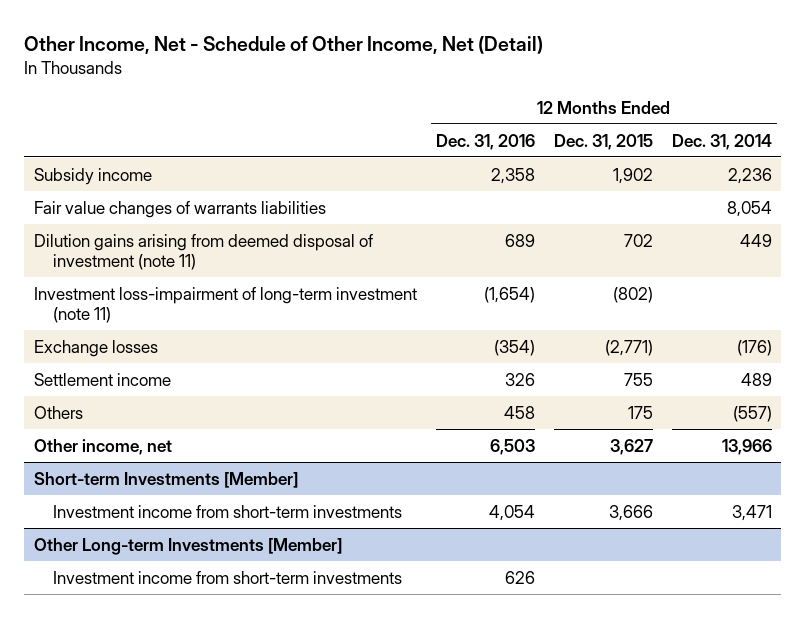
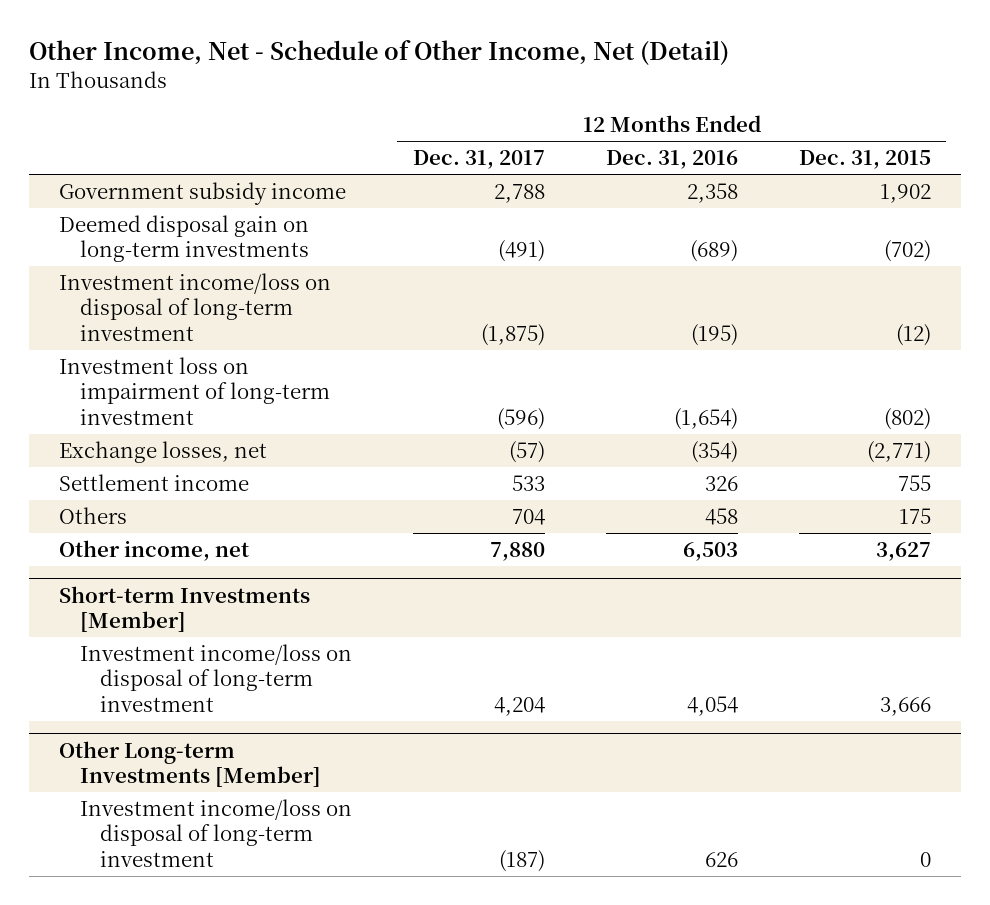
- | 12 Months Ended Dec. 31, 2016 | 12 Months Ended Dec. 31, 2015 | 12 Months Ended Dec. 31, 2014
+ | 12 Months Ended Dec. 31, 2017 | 12 Months Ended Dec. 31, 2016 | 12 Months Ended Dec. 31, 2015
- Subsidy income | 2,358 | 1,902 | 2,236
- Fair value changes of warrants liabilities | | | 8,054
- Dilution gains arising from deemed disposal of investment (note 11) | 689 | 702 | 449
- Investment loss-impairment of long-term investment (note 11) | (1,654) | (802) |
- Exchange losses | (354) | (2,771) | (176)
+ Government subsidy income | 2,788 | 2,358 | 1,902
+ Deemed disposal gain on long-term investments | (491) | (689) | (702)
+ Investment income/loss on disposal of long-term investment | (1,875) | (195) | (12)
+ Investment loss on impairment of long-term investment | (596) | (1,654) | (802)
+ Exchange losses, net | (57) | (354) | (2,771)
@ Short-term Investments [Member]
- Investment income from short-term investments | 4,054 | 3,666 | 3,471
+ Investment income/loss on disposal of long-term investment | 4,204 | 4,054 | 3,666
@ Other Long-term Investments [Member]
- Investment income from short-term investments | 626 | |
+ Investment income/loss on disposal of long-term investment | (187) | 626 | 0

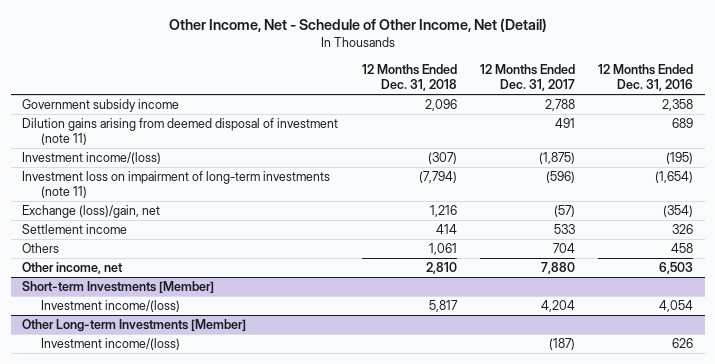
- | 12 Months Ended Dec. 31, 2017 | 12 Months Ended Dec. 31, 2016 | 12 Months Ended Dec. 31, 2015
+ | 12 Months Ended Dec. 31, 2018 | 12 Months Ended Dec. 31, 2017 | 12 Months Ended Dec. 31, 2016
- Deemed disposal gain on long-term investments | (491) | (689) | (702)
- Investment income/loss on disposal of long-term investment | (1,875) | (195) | (12)
- Investment loss on impairment of long-term investment | (596) | (1,654) | (802)
- Exchange losses, net | (57) | (354) | (2,771)
+ Dilution gains arising from deemed disposal of investment (note 11) | | 491 | 689
+ Investment income/(loss) | (307) | (1,875) | (195)
+ Investment loss on impairment of long-term investments (note 11) | (7,794) | (596) | (1,654)
+ Exchange (loss)/gain, net | 1,216 | (57) | (354)
@ Short-term Investments [Member]
- Investment income/loss on disposal of long-term investment | 4,204 | 4,054 | 3,666
+ Investment income/(loss) | 5,817 | 4,204 | 4,054
@ Other Long-term Investments [Member]
- Investment income/loss on disposal of long-term investment | (187) | 626 | 0
+ Investment income/(loss) | | (187) | 626

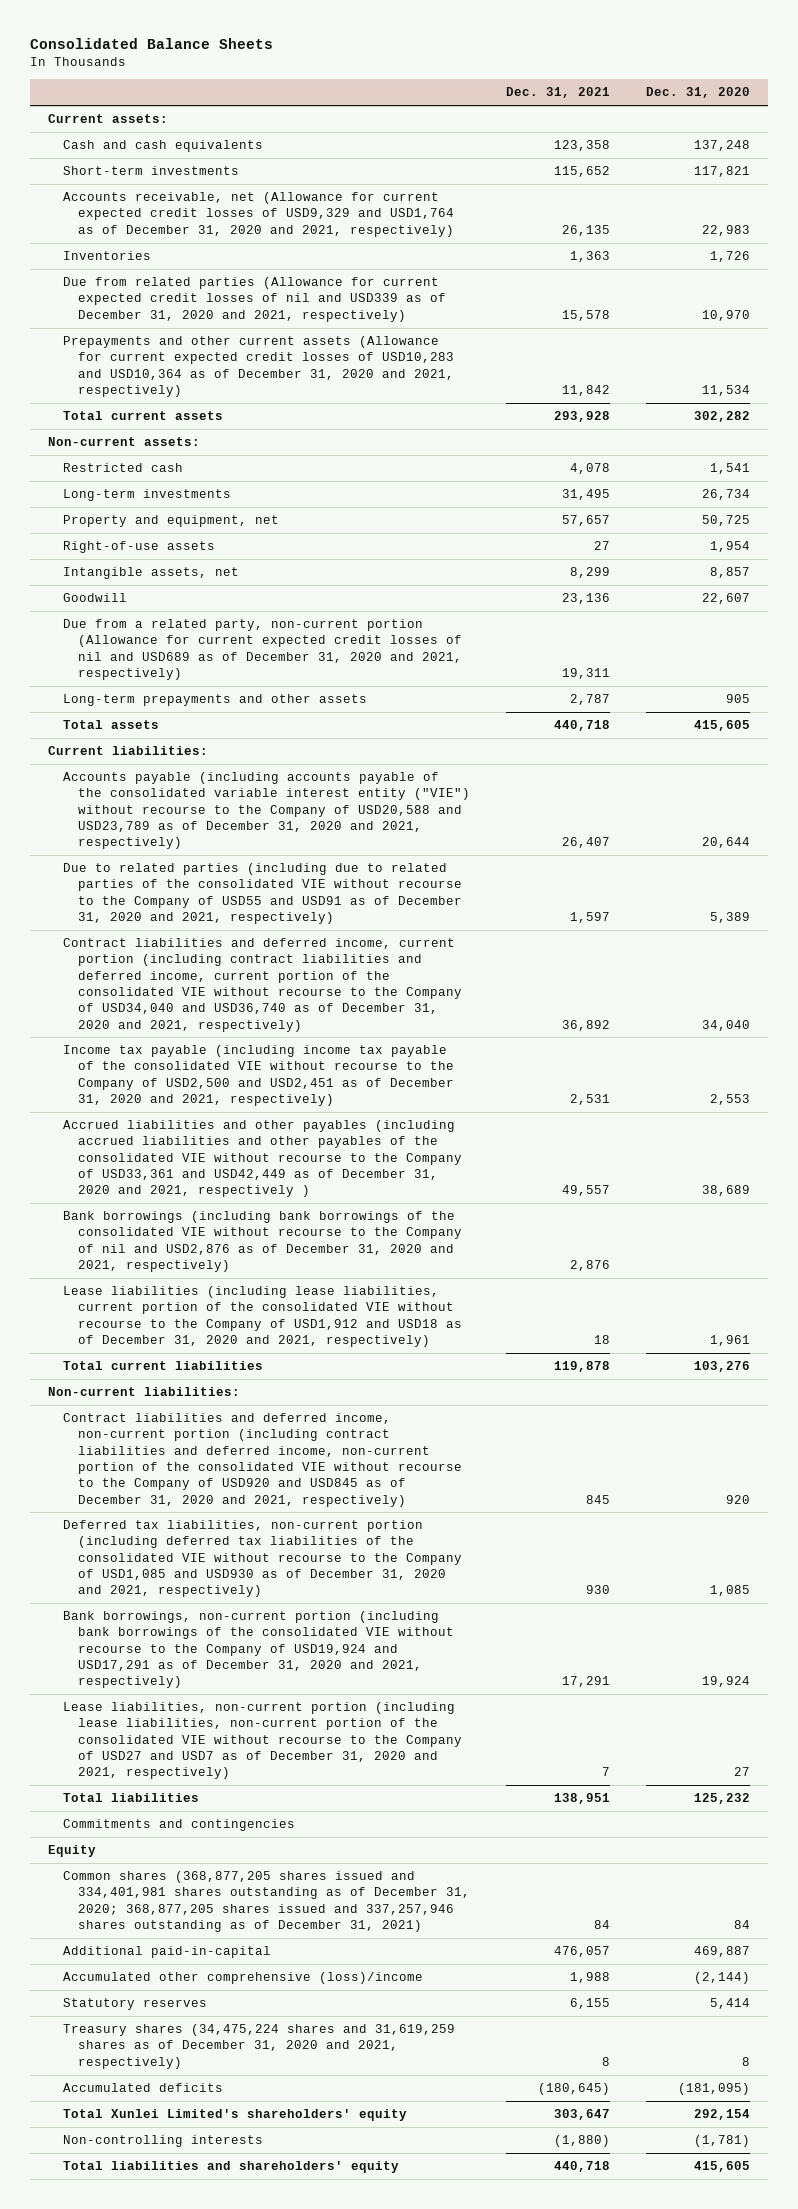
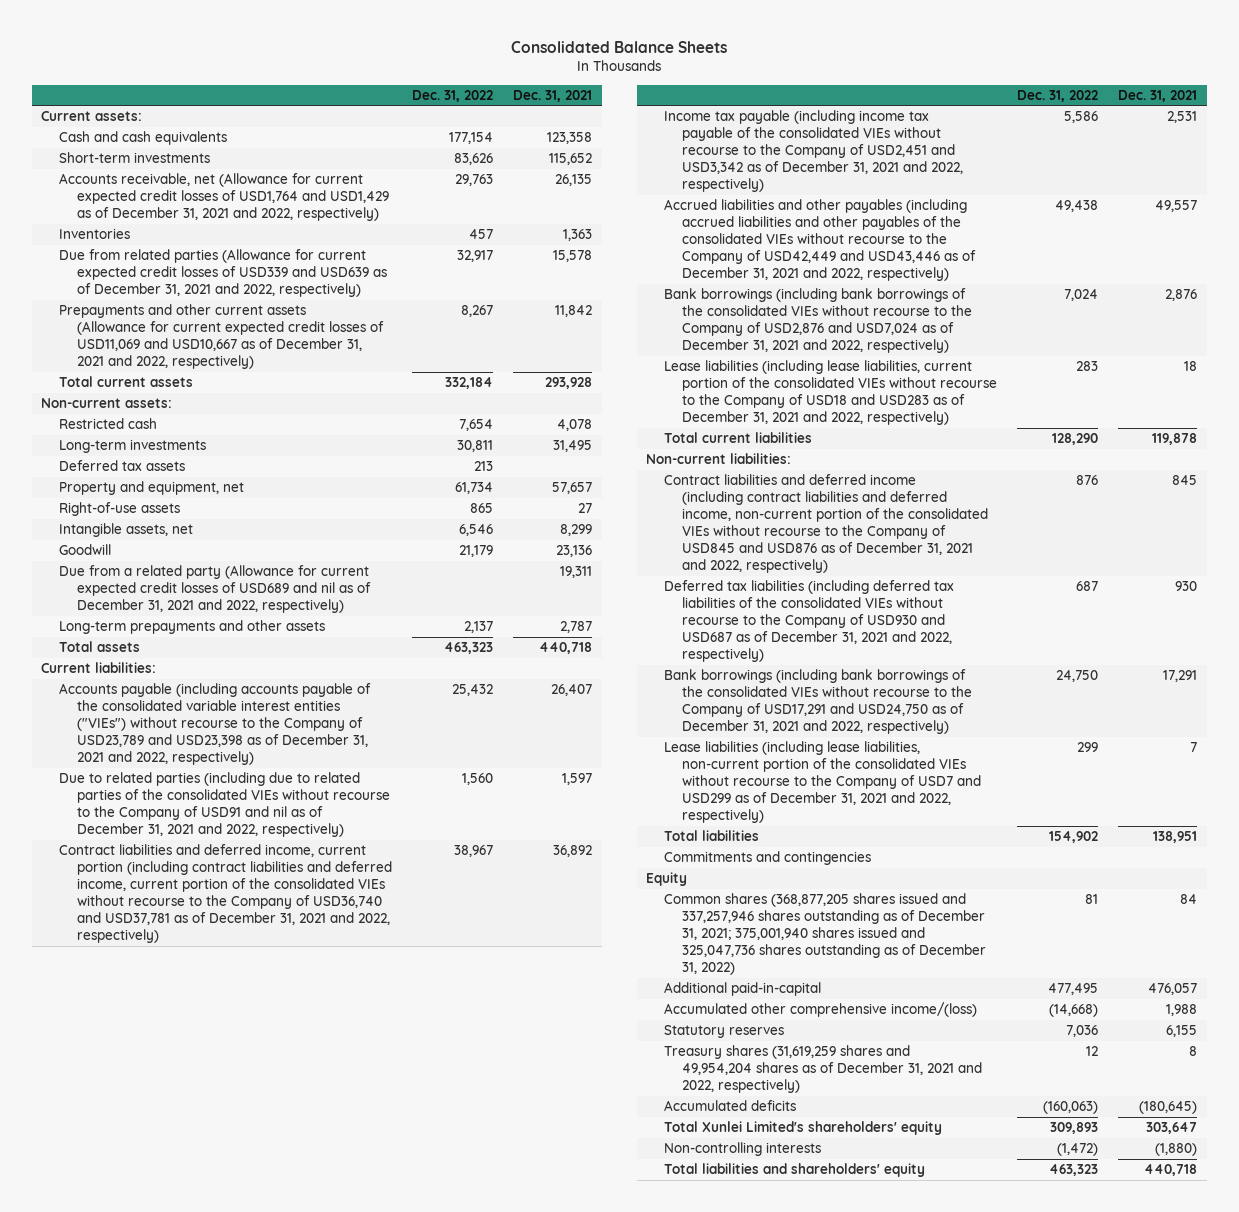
- | Dec. 31, 2021 | Dec. 31, 2020
+ | Dec. 31, 2022 | Dec. 31, 2021
- Accounts receivable, net (Allowance for current expected credit losses of USD9,329 and USD1,764 as of December 31, 2020 and 2021, respectively) | 26,135 | 22,983
+ Accounts receivable, net (Allowance for current expected credit losses of USD1,764 and USD1,429 as of December 31, 2021 and 2022, respectively) | 29,763 | 26,135
- Due from related parties (Allowance for current expected credit losses of nil and USD339 as of December 31, 2020 and 2021, respectively) | 15,578 | 10,970
- Prepayments and other current assets (Allowance for current expected credit losses of USD10,283 and USD10,364 as of December 31, 2020 and 2021, respectively) | 11,842 | 11,534
+ Due from related parties (Allowance for current expected credit losses of USD339 and USD639 as of December 31, 2021 and 2022, respectively) | 32,917 | 15,578
+ Prepayments and other current assets (Allowance for current expected credit losses of USD11,069 and USD10,667 as of December 31, 2021 and 2022, respectively) | 8,267 | 11,842
+ Deferred tax assets | 213 |
- Due from a related party, non-current portion (Allowance for current expected credit losses of nil and USD689 as of December 31, 2020 and 2021, respectively) | 19,311 |
+ Due from a related party (Allowance for current expected credit losses of USD689 and nil as of December 31, 2021 and 2022, respectively) | | 19,311
- Accounts payable (including accounts payable of the consolidated variable interest entity ("VIE") without recourse to the Company of USD20,588 and USD23,789 as of December 31, 2020 and 2021, respectively) | 26,407 | 20,644
- Due to related parties (including due to related parties of the consolidated VIE without recourse to the Company of USD55 and USD91 as of December 31, 2020 and 2021, respectively) | 1,597 | 5,389
- Contract liabilities and deferred income, current portion (including contract liabilities and deferred income, current portion of the consolidated VIE without recourse to the Company of USD34,040 and USD36,740 as of December 31, 2020 and 2021, respectively) | 36,892 | 34,040
- Income tax payable (including income tax payable of the consolidated VIE without recourse to the Company of USD2,500 and USD2,451 as of December 31, 2020 and 2021, respectively) | 2,531 | 2,553
- Accrued liabilities and other payables (including accrued liabilities and other payables of the consolidated VIE without recourse to the Company of USD33,361 and USD42,449 as of December 31, 2020 and 2021, respectively ) | 49,557 | 38,689
- Bank borrowings (including bank borrowings of the consolidated VIE without recourse to the Company of nil and USD2,876 as of December 31, 2020 and 2021, respectively) | 2,876 |
- Lease liabilities (including lease liabilities, current portion of the consolidated VIE without recourse to the Company of USD1,912 and USD18 as of December 31, 2020 and 2021, respectively) | 18 | 1,961
+ Accounts payable (including accounts payable of the consolidated variable interest entities ("VIEs") without recourse to the Company of USD23,789 and USD23,398 as of December 31, 2021 and 2022, respectively) | 25,432 | 26,407
+ Due to related parties (including due to related parties of the consolidated VIEs without recourse to the Company of USD91 and nil as of December 31, 2021 and 2022, respectively) | 1,560 | 1,597
+ Contract liabilities and deferred income, current portion (including contract liabilities and deferred income, current portion of the consolidated VIEs without recourse to the Company of USD36,740 and USD37,781 as of December 31, 2021 and 2022, respectively) | 38,967 | 36,892
+ Income tax payable (including income tax payable of the consolidated VIEs without recourse to the Company of USD2,451 and USD3,342 as of December 31, 2021 and 2022, respectively) | 5,586 | 2,531
+ Accrued liabilities and other payables (including accrued liabilities and other payables of the consolidated VIEs without recourse to the Company of USD42,449 and USD43,446 as of December 31, 2021 and 2022, respectively) | 49,438 | 49,557
+ Bank borrowings (including bank borrowings of the consolidated VIEs without recourse to the Company of USD2,876 and USD7,024 as of December 31, 2021 and 2022, respectively) | 7,024 | 2,876
+ Lease liabilities (including lease liabilities, current portion of the consolidated VIEs without recourse to the Company of USD18 and USD283 as of December 31, 2021 and 2022, respectively) | 283 | 18
- Contract liabilities and deferred income, non-current portion (including contract liabilities and deferred income, non-current portion of the consolidated VIE without recourse to the Company of USD920 and USD845 as of December 31, 2020 and 2021, respectively) | 845 | 920
- Deferred tax liabilities, non-current portion (including deferred tax liabilities of the consolidated VIE without recourse to the Company of USD1,085 and USD930 as of December 31, 2020 and 2021, respectively) | 930 | 1,085
- Bank borrowings, non-current portion (including bank borrowings of the consolidated VIE without recourse to the Company of USD19,924 and USD17,291 as of December 31, 2020 and 2021, respectively) | 17,291 | 19,924
- Lease liabilities, non-current portion (including lease liabilities, non-current portion of the consolidated VIE without recourse to the Company of USD27 and USD7 as of December 31, 2020 and 2021, respectively) | 7 | 27
+ Contract liabilities and deferred income (including contract liabilities and deferred income, non-current portion of the consolidated VIEs without recourse to the Company of USD845 and USD876 as of December 31, 2021 and 2022, respectively) | 876 | 845
+ Deferred tax liabilities (including deferred tax liabilities of the consolidated VIEs without recourse to the Company of USD930 and USD687 as of December 31, 2021 and 2022, respectively) | 687 | 930
+ Bank borrowings (including bank borrowings of the consolidated VIEs without recourse to the Company of USD17,291 and USD24,750 as of December 31, 2021 and 2022, respectively) | 24,750 | 17,291
+ Lease liabilities (including lease liabilities, non-current portion of the consolidated VIEs without recourse to the Company of USD7 and USD299 as of December 31, 2021 and 2022, respectively) | 299 | 7
- Common shares (368,877,205 shares issued and 334,401,981 shares outstanding as of December 31, 2020; 368,877,205 shares issued and 337,257,946 shares outstanding as of December 31, 2021) | 84 | 84
+ Common shares (368,877,205 shares issued and 337,257,946 shares outstanding as of December 31, 2021; 375,001,940 shares issued and 325,047,736 shares outstanding as of December 31, 2022) | 81 | 84
- Accumulated other comprehensive (loss)/income | 1,988 | (2,144)
+ Accumulated other comprehensive income/(loss) | (14,668) | 1,988
- Treasury shares (34,475,224 shares and 31,619,259 shares as of December 31, 2020 and 2021, respectively) | 8 | 8
+ Treasury shares (31,619,259 shares and 49,954,204 shares as of December 31, 2021 and 2022, respectively) | 12 | 8

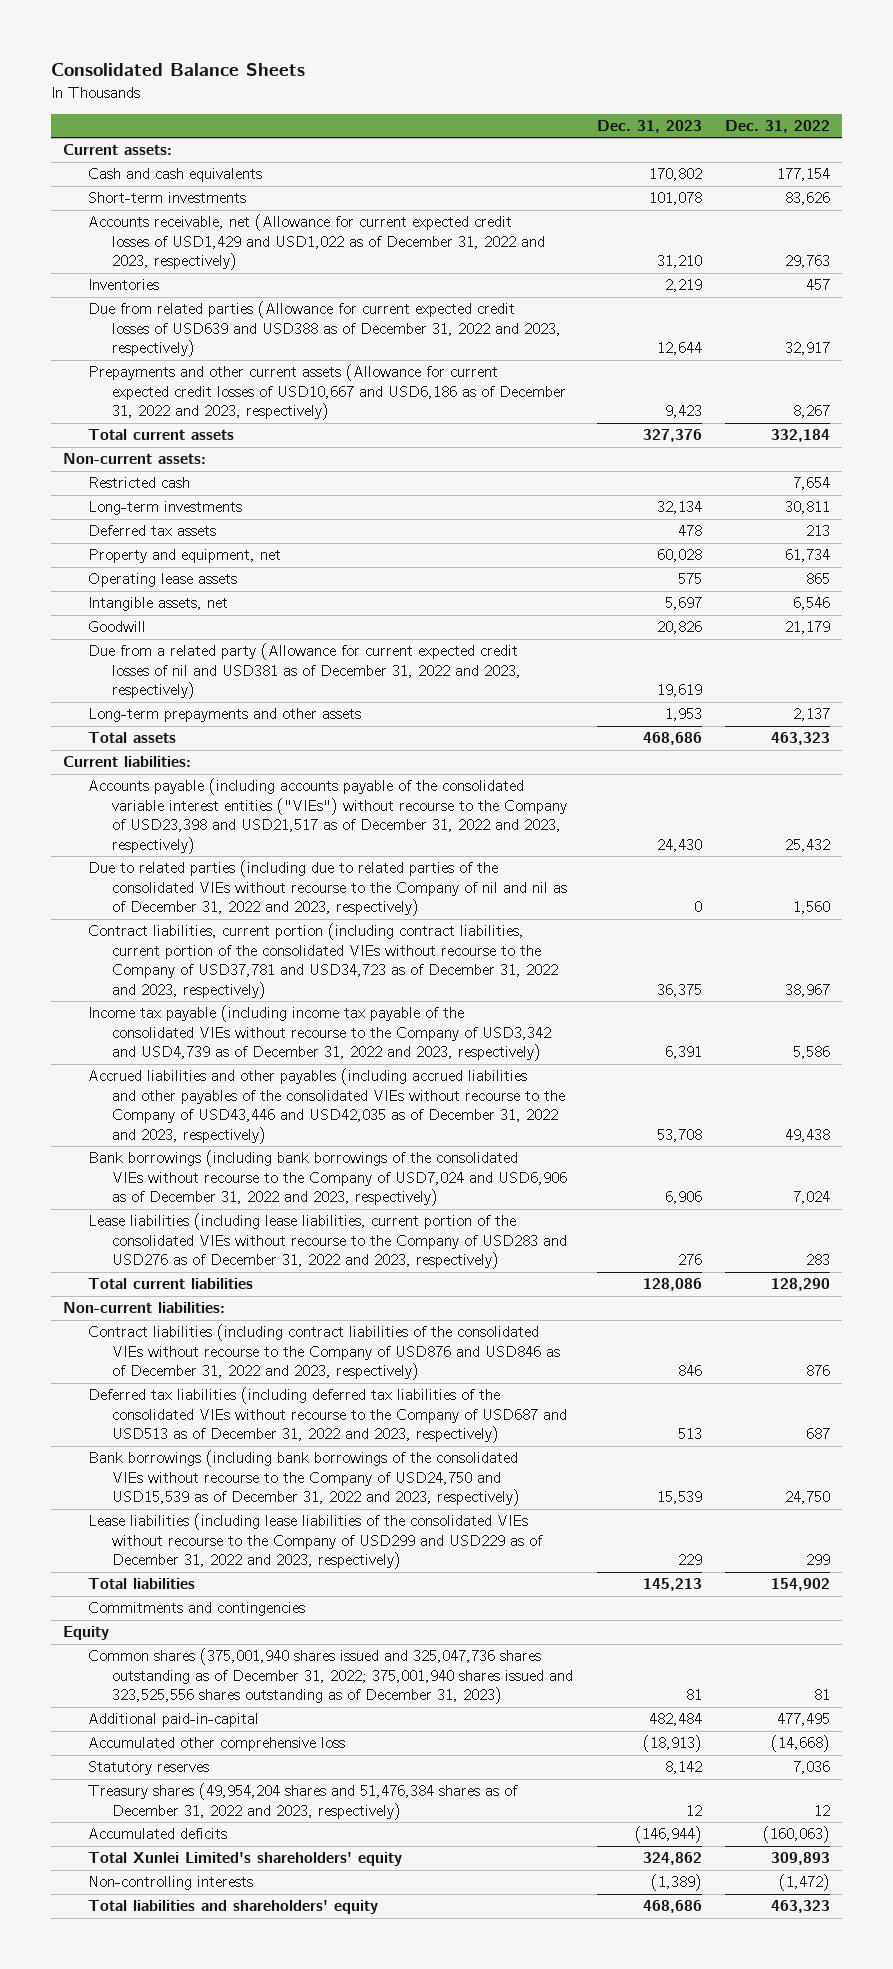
- | Dec. 31, 2022 | Dec. 31, 2021
+ | Dec. 31, 2023 | Dec. 31, 2022
- Accounts receivable, net (Allowance for current expected credit losses of USD1,764 and USD1,429 as of December 31, 2021 and 2022, respectively) | 29,763 | 26,135
+ Accounts receivable, net (Allowance for current expected credit losses of USD1,429 and USD1,022 as of December 31, 2022 and 2023, respectively) | 31,210 | 29,763
- Due from related parties (Allowance for current expected credit losses of USD339 and USD639 as of December 31, 2021 and 2022, respectively) | 32,917 | 15,578
- Prepayments and other current assets (Allowance for current expected credit losses of USD11,069 and USD10,667 as of December 31, 2021 and 2022, respectively) | 8,267 | 11,842
+ Due from related parties (Allowance for current expected credit losses of USD639 and USD388 as of December 31, 2022 and 2023, respectively) | 12,644 | 32,917
+ Prepayments and other current assets (Allowance for current expected credit losses of USD10,667 and USD6,186 as of December 31, 2022 and 2023, respectively) | 9,423 | 8,267
- Right-of-use assets | 865 | 27
+ Operating lease assets | 575 | 865
- Due from a related party (Allowance for current expected credit losses of USD689 and nil as of December 31, 2021 and 2022, respectively) | | 19,311
+ Due from a related party (Allowance for current expected credit losses of nil and USD381 as of December 31, 2022 and 2023, respectively) | 19,619 |
- Accounts payable (including accounts payable of the consolidated variable interest entities ("VIEs") without recourse to the Company of USD23,789 and USD23,398 as of December 31, 2021 and 2022, respectively) | 25,432 | 26,407
- Due to related parties (including due to related parties of the consolidated VIEs without recourse to the Company of USD91 and nil as of December 31, 2021 and 2022, respectively) | 1,560 | 1,597
- Contract liabilities and deferred income, current portion (including contract liabilities and deferred income, current portion of the consolidated VIEs without recourse to the Company of USD36,740 and USD37,781 as of December 31, 2021 and 2022, respectively) | 38,967 | 36,892
- Income tax payable (including income tax payable of the consolidated VIEs without recourse to the Company of USD2,451 and USD3,342 as of December 31, 2021 and 2022, respectively) | 5,586 | 2,531
- Accrued liabilities and other payables (including accrued liabilities and other payables of the consolidated VIEs without recourse to the Company of USD42,449 and USD43,446 as of December 31, 2021 and 2022, respectively) | 49,438 | 49,557
- Bank borrowings (including bank borrowings of the consolidated VIEs without recourse to the Company of USD2,876 and USD7,024 as of December 31, 2021 and 2022, respectively) | 7,024 | 2,876
- Lease liabilities (including lease liabilities, current portion of the consolidated VIEs without recourse to the Company of USD18 and USD283 as of December 31, 2021 and 2022, respectively) | 283 | 18
+ Accounts payable (including accounts payable of the consolidated variable interest entities ("VIEs") without recourse to the Company of USD23,398 and USD21,517 as of December 31, 2022 and 2023, respectively) | 24,430 | 25,432
+ Due to related parties (including due to related parties of the consolidated VIEs without recourse to the Company of nil and nil as of December 31, 2022 and 2023, respectively) | 0 | 1,560
+ Contract liabilities, current portion (including contract liabilities, current portion of the consolidated VIEs without recourse to the Company of USD37,781 and USD34,723 as of December 31, 2022 and 2023, respectively) | 36,375 | 38,967
+ Income tax payable (including income tax payable of the consolidated VIEs without recourse to the Company of USD3,342 and USD4,739 as of December 31, 2022 and 2023, respectively) | 6,391 | 5,586
+ Accrued liabilities and other payables (including accrued liabilities and other payables of the consolidated VIEs without recourse to the Company of USD43,446 and USD42,035 as of December 31, 2022 and 2023, respectively) | 53,708 | 49,438
+ Bank borrowings (including bank borrowings of the consolidated VIEs without recourse to the Company of USD7,024 and USD6,906 as of December 31, 2022 and 2023, respectively) | 6,906 | 7,024
+ Lease liabilities (including lease liabilities, current portion of the consolidated VIEs without recourse to the Company of USD283 and USD276 as of December 31, 2022 and 2023, respectively) | 276 | 283
- Contract liabilities and deferred income (including contract liabilities and deferred income, non-current portion of the consolidated VIEs without recourse to the Company of USD845 and USD876 as of December 31, 2021 and 2022, respectively) | 876 | 845
- Deferred tax liabilities (including deferred tax liabilities of the consolidated VIEs without recourse to the Company of USD930 and USD687 as of December 31, 2021 and 2022, respectively) | 687 | 930
- Bank borrowings (including bank borrowings of the consolidated VIEs without recourse to the Company of USD17,291 and USD24,750 as of December 31, 2021 and 2022, respectively) | 24,750 | 17,291
- Lease liabilities (including lease liabilities, non-current portion of the consolidated VIEs without recourse to the Company of USD7 and USD299 as of December 31, 2021 and 2022, respectively) | 299 | 7
+ Contract liabilities (including contract liabilities of the consolidated VIEs without recourse to the Company of USD876 and USD846 as of December 31, 2022 and 2023, respectively) | 846 | 876
+ Deferred tax liabilities (including deferred tax liabilities of the consolidated VIEs without recourse to the Company of USD687 and USD513 as of December 31, 2022 and 2023, respectively) | 513 | 687
+ Bank borrowings (including bank borrowings of the consolidated VIEs without recourse to the Company of USD24,750 and USD15,539 as of December 31, 2022 and 2023, respectively) | 15,539 | 24,750
+ Lease liabilities (including lease liabilities of the consolidated VIEs without recourse to the Company of USD299 and USD229 as of December 31, 2022 and 2023, respectively) | 229 | 299
- Common shares (368,877,205 shares issued and 337,257,946 shares outstanding as of December 31, 2021; 375,001,940 shares issued and 325,047,736 shares outstanding as of December 31, 2022) | 81 | 84
+ Common shares (375,001,940 shares issued and 325,047,736 shares outstanding as of December 31, 2022; 375,001,940 shares issued and 323,525,556 shares outstanding as of December 31, 2023) | 81 | 81
- Accumulated other comprehensive income/(loss) | (14,668) | 1,988
+ Accumulated other comprehensive loss | (18,913) | (14,668)
- Treasury shares (31,619,259 shares and 49,954,204 shares as of December 31, 2021 and 2022, respectively) | 12 | 8
+ Treasury shares (49,954,204 shares and 51,476,384 shares as of December 31, 2022 and 2023, respectively) | 12 | 12

